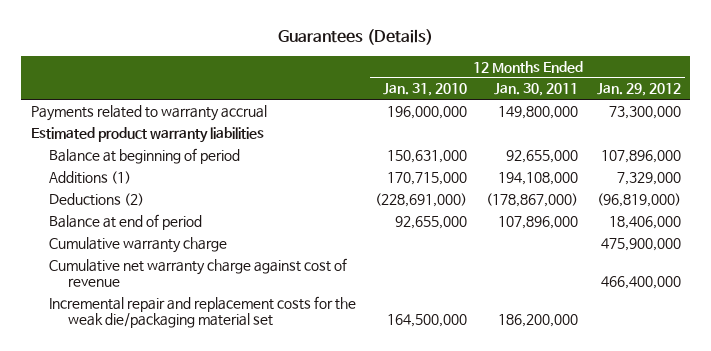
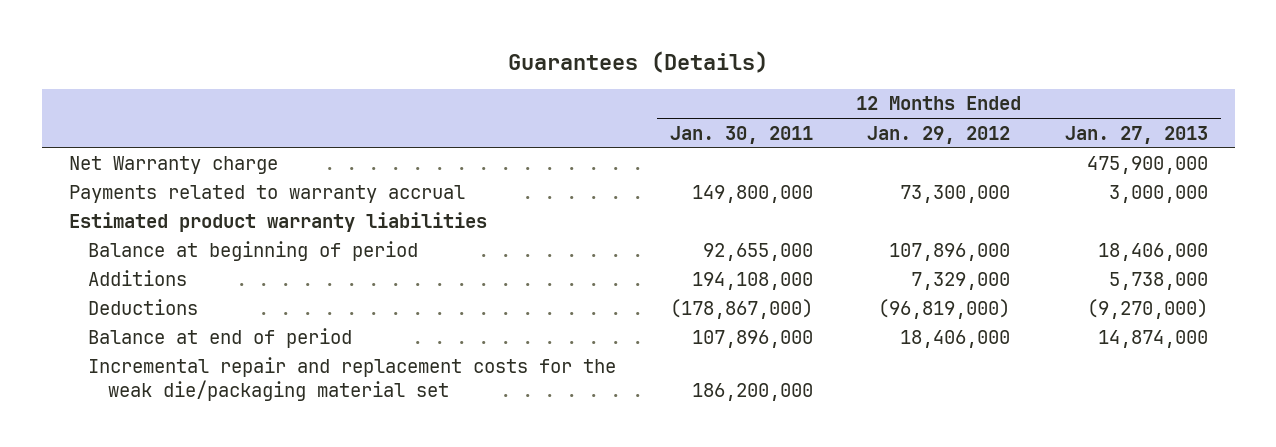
- | 12 Months Ended Jan. 31, 2010 | 12 Months Ended Jan. 30, 2011 | 12 Months Ended Jan. 29, 2012
+ | 12 Months Ended Jan. 30, 2011 | 12 Months Ended Jan. 29, 2012 | 12 Months Ended Jan. 27, 2013
+ Net Warranty charge | | | 475,900,000
- Additions (1) | 170,715,000 | 194,108,000 | 7,329,000
- Deductions (2) | (228,691,000) | (178,867,000) | (96,819,000)
+ Additions | 194,108,000 | 7,329,000 | 5,738,000
+ Deductions | (178,867,000) | (96,819,000) | (9,270,000)
- Cumulative warranty charge | | | 475,900,000
- Cumulative net warranty charge against cost of revenue | | | 466,400,000

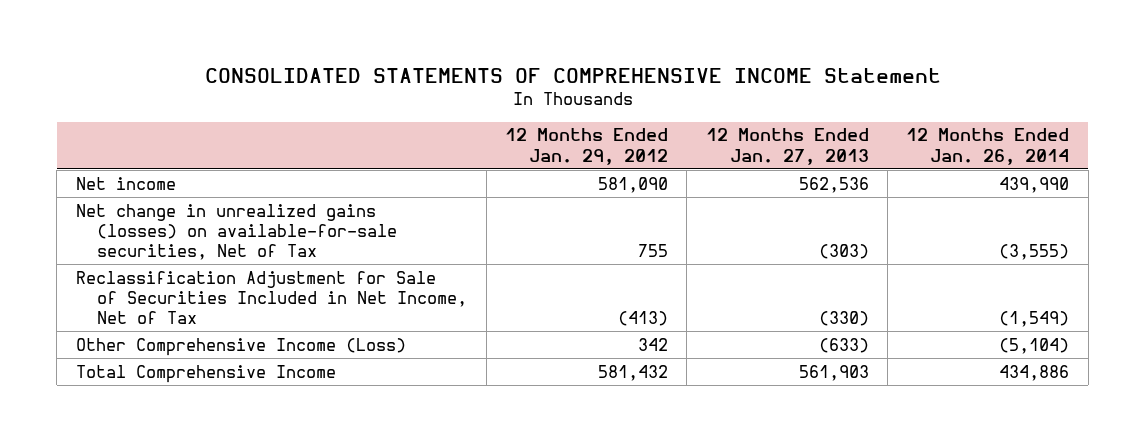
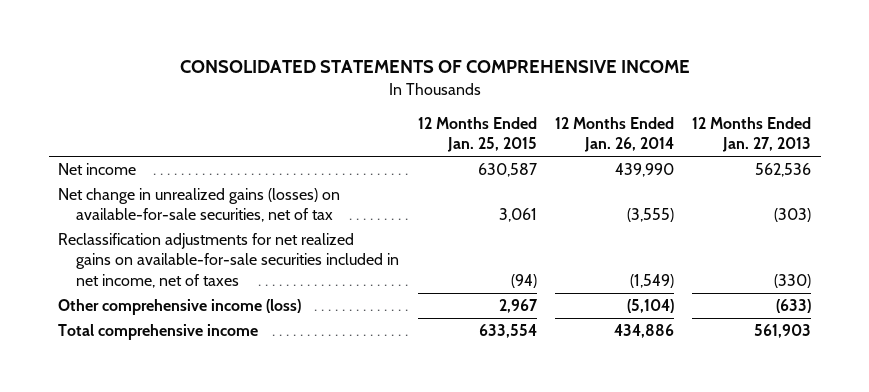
- CONSOLIDATED STATEMENTS OF COMPREHENSIVE INCOME Statement
+ CONSOLIDATED STATEMENTS OF COMPREHENSIVE INCOME
- | 12 Months Ended Jan. 29, 2012 | 12 Months Ended Jan. 27, 2013 | 12 Months Ended Jan. 26, 2014
+ | 12 Months Ended Jan. 25, 2015 | 12 Months Ended Jan. 26, 2014 | 12 Months Ended Jan. 27, 2013
- Net change in unrealized gains (losses) on available-for-sale securities, Net of Tax | 755 | (303) | (3,555)
- Reclassification Adjustment for Sale of Securities Included in Net Income, Net of Tax | (413) | (330) | (1,549)
- Other Comprehensive Income (Loss) | 342 | (633) | (5,104)
- Total Comprehensive Income | 581,432 | 561,903 | 434,886
+ Net change in unrealized gains (losses) on available-for-sale securities, net of tax | 3,061 | (3,555) | (303)
+ Reclassification adjustments for net realized gains on available-for-sale securities included in net income, net of taxes | (94) | (1,549) | (330)
+ Other comprehensive income (loss) | 2,967 | (5,104) | (633)
+ Total comprehensive income | 633,554 | 434,886 | 561,903

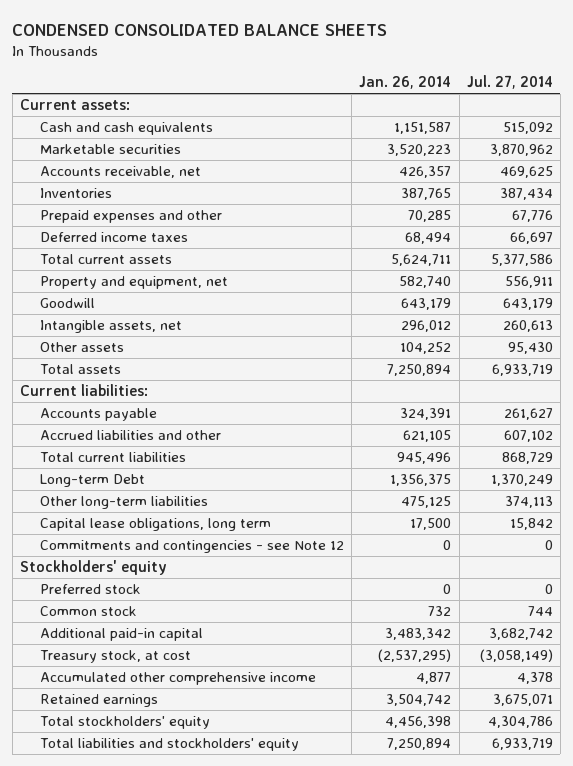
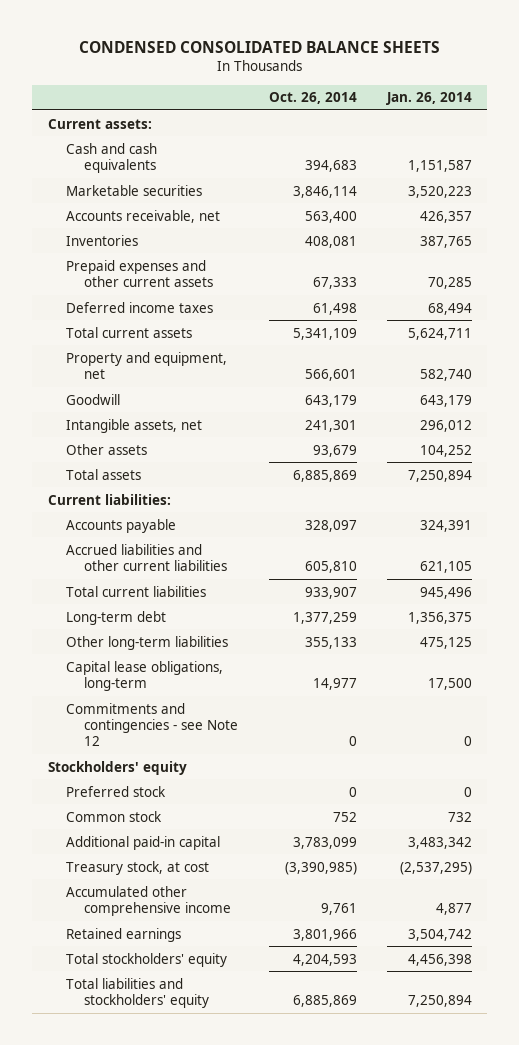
- | Jan. 26, 2014 | Jul. 27, 2014
+ | Oct. 26, 2014 | Jan. 26, 2014
- Prepaid expenses and other | 70,285 | 67,776
+ Prepaid expenses and other current assets | 67,333 | 70,285
- Accrued liabilities and other | 621,105 | 607,102
+ Accrued liabilities and other current liabilities | 605,810 | 621,105
- Long-term Debt | 1,356,375 | 1,370,249
+ Long-term debt | 1,377,259 | 1,356,375
- Capital lease obligations, long term | 17,500 | 15,842
+ Capital lease obligations, long-term | 14,977 | 17,500

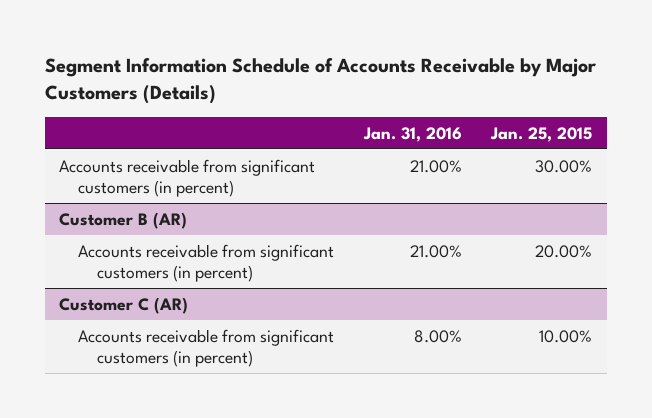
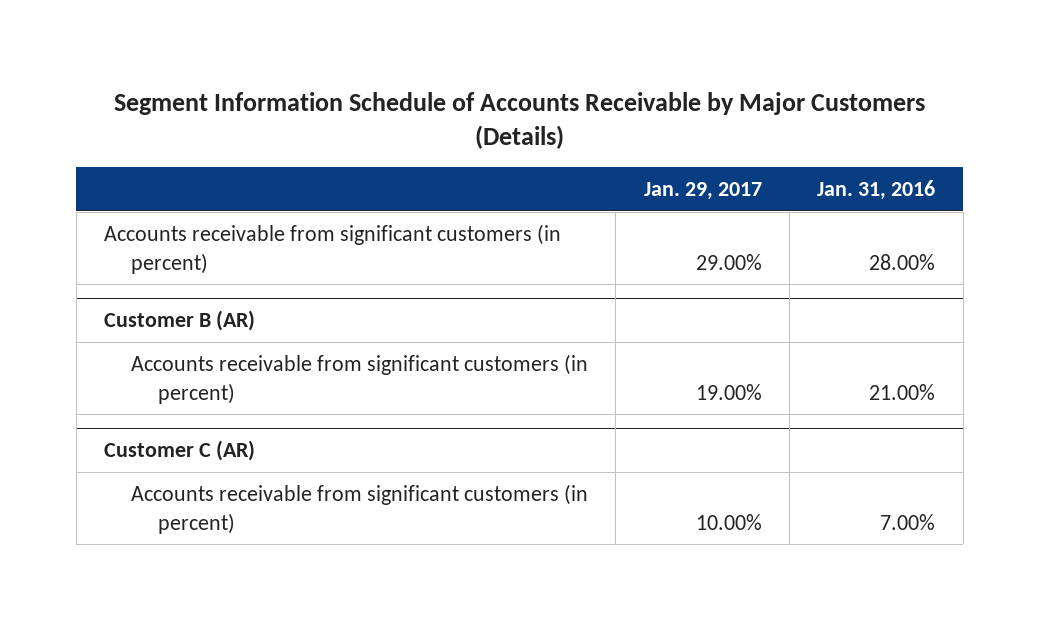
- | Jan. 31, 2016 | Jan. 25, 2015
+ | Jan. 29, 2017 | Jan. 31, 2016
- Accounts receivable from significant customers (in percent) | 21.00% | 30.00%
+ Accounts receivable from significant customers (in percent) | 29.00% | 28.00%
@ Customer C (AR)
- Accounts receivable from significant customers (in percent) | 8.00% | 10.00%
+ Accounts receivable from significant customers (in percent) | 10.00% | 7.00%

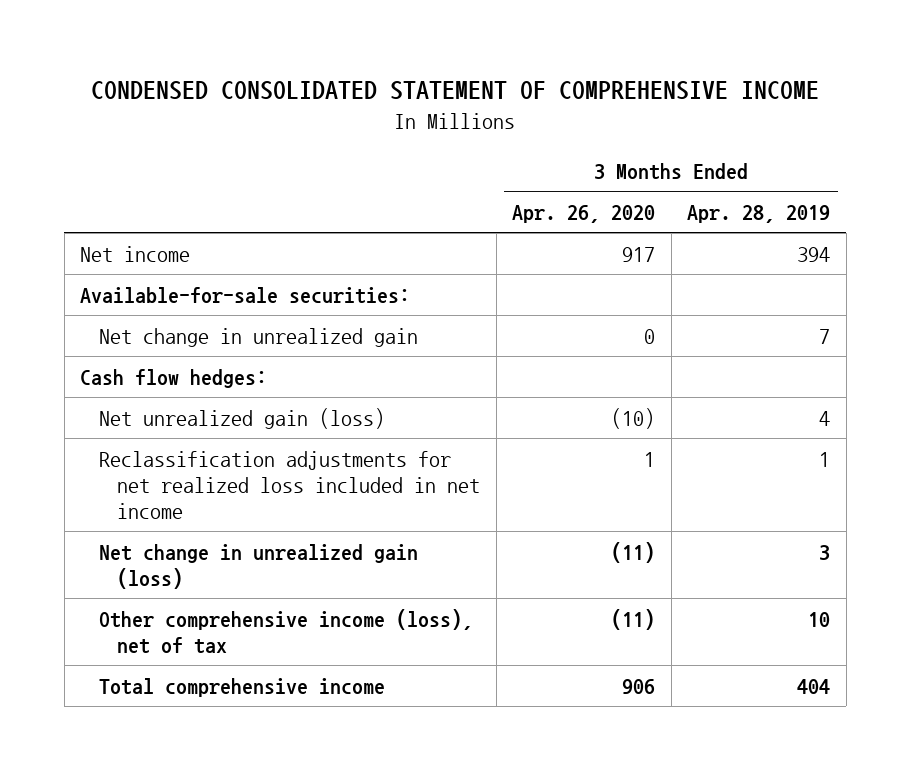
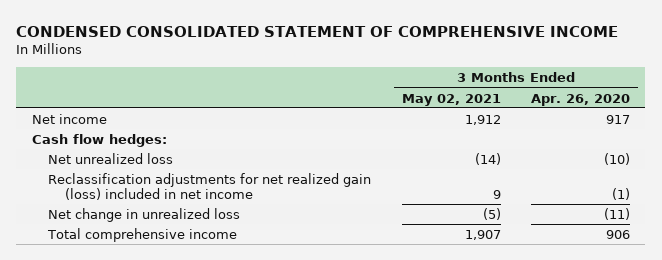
- | 3 Months Ended Apr. 26, 2020 | 3 Months Ended Apr. 28, 2019
+ | 3 Months Ended May 02, 2021 | 3 Months Ended Apr. 26, 2020
- Available-for-sale securities:
- Net change in unrealized gain | 0 | 7
- Net unrealized gain (loss) | (10) | 4
- Reclassification adjustments for net realized loss included in net income | 1 | 1
- Net change in unrealized gain (loss) | (11) | 3
- Other comprehensive income (loss), net of tax | (11) | 10
+ Net unrealized loss | (14) | (10)
+ Reclassification adjustments for net realized gain (loss) included in net income | 9 | (1)
+ Net change in unrealized loss | (5) | (11)

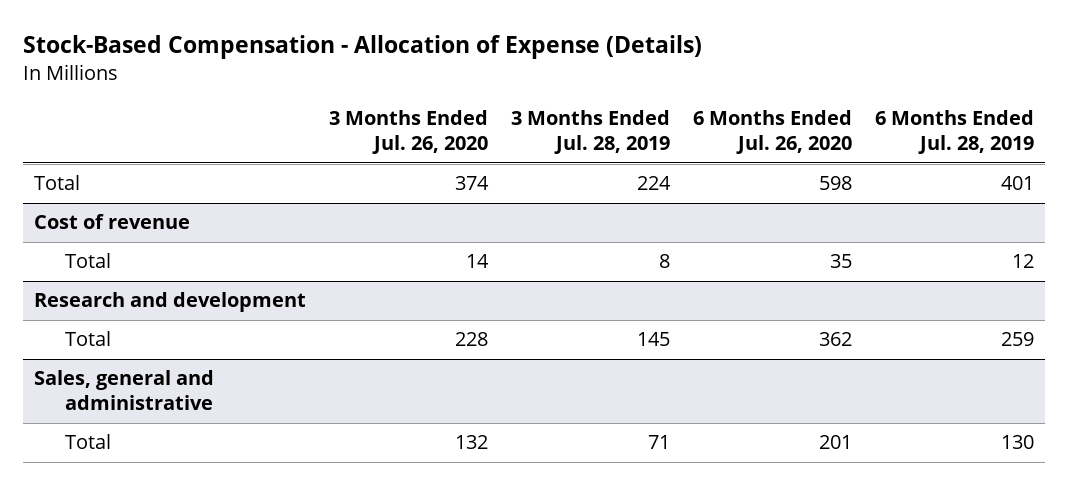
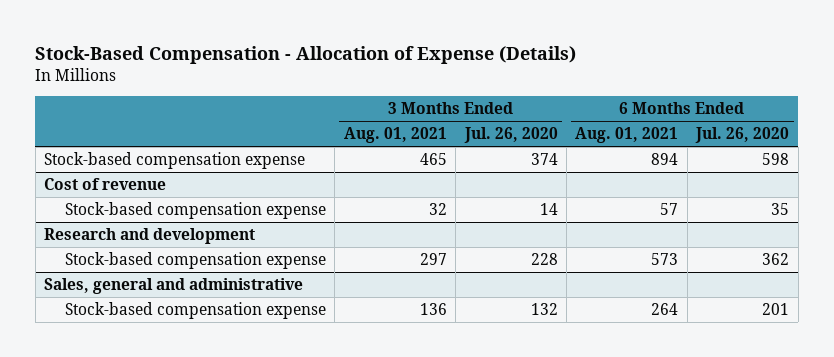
- | 3 Months Ended Jul. 26, 2020 | 3 Months Ended Jul. 28, 2019 | 6 Months Ended Jul. 26, 2020 | 6 Months Ended Jul. 28, 2019
+ | 3 Months Ended Aug. 01, 2021 | 3 Months Ended Jul. 26, 2020 | 6 Months Ended Aug. 01, 2021 | 6 Months Ended Jul. 26, 2020
- Total | 374 | 224 | 598 | 401
+ Stock-based compensation expense | 465 | 374 | 894 | 598
@ Cost of revenue
- Total | 14 | 8 | 35 | 12
+ Stock-based compensation expense | 32 | 14 | 57 | 35
@ Research and development
- Total | 228 | 145 | 362 | 259
+ Stock-based compensation expense | 297 | 228 | 573 | 362
@ Sales, general and administrative
- Total | 132 | 71 | 201 | 130
+ Stock-based compensation expense | 136 | 132 | 264 | 201

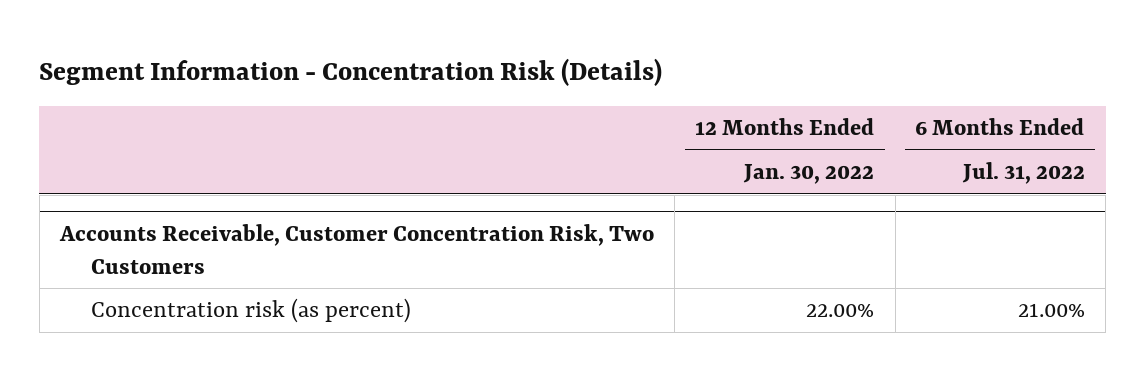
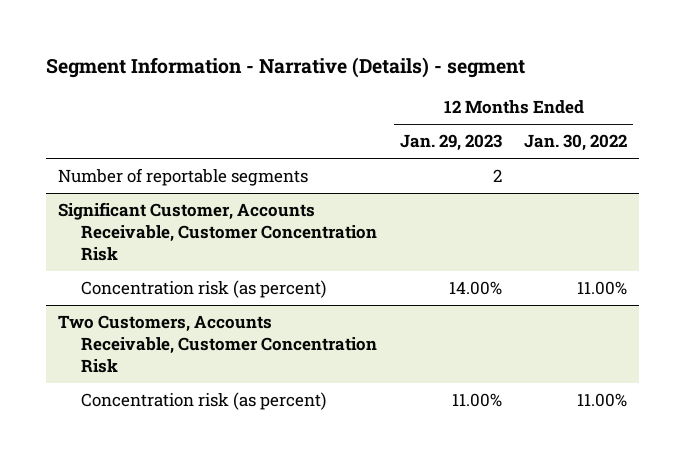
- Segment Information - Concentration Risk (Details)
+ Segment Information - Narrative (Details) - segment
- | 12 Months Ended Jan. 30, 2022 | 6 Months Ended Jul. 31, 2022
+ | 12 Months Ended Jan. 29, 2023 | 12 Months Ended Jan. 30, 2022
- Accounts Receivable, Customer Concentration Risk, Two Customers
- Concentration risk (as percent) | 22.00% | 21.00%
+ Number of reportable segments | 2 |
+ Significant Customer, Accounts Receivable, Customer Concentration Risk
+ Concentration risk (as percent) | 14.00% | 11.00%
+ Two Customers, Accounts Receivable, Customer Concentration Risk
+ Concentration risk (as percent) | 11.00% | 11.00%

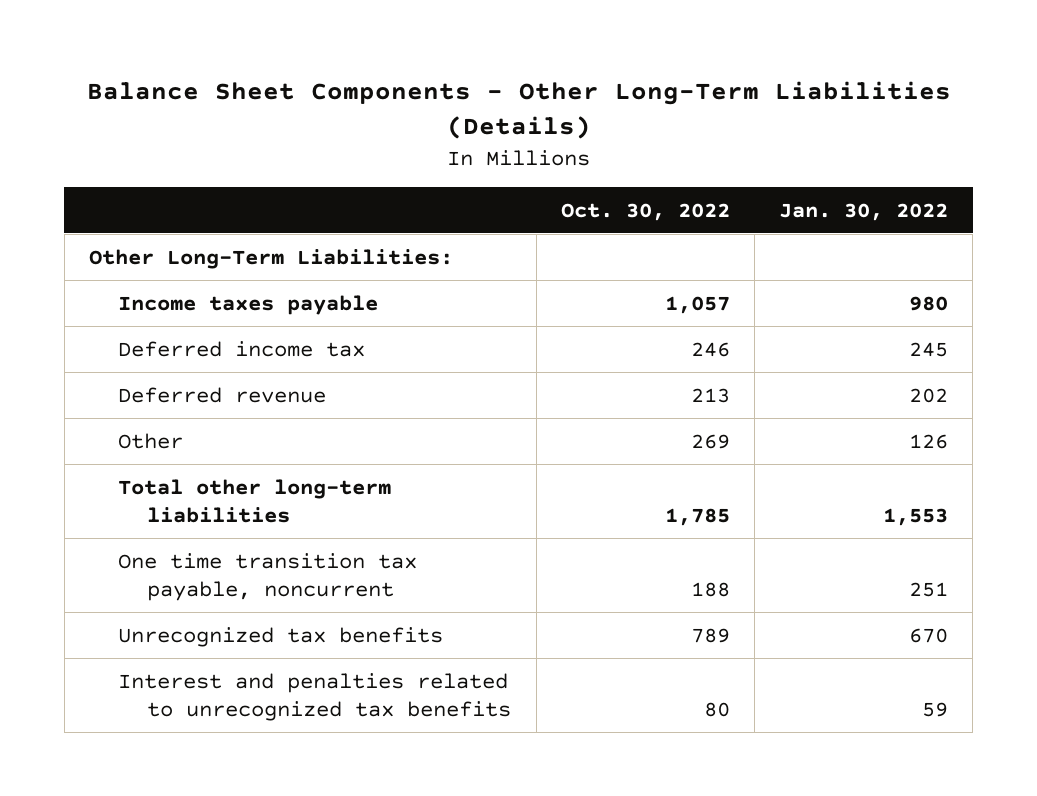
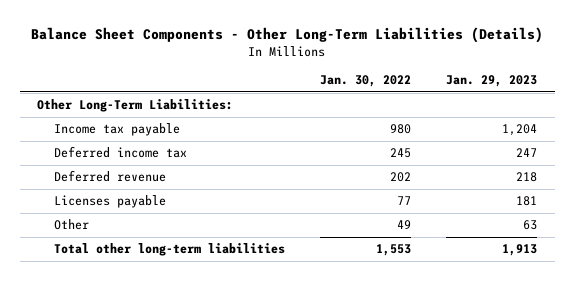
- | Oct. 30, 2022 | Jan. 30, 2022
+ | Jan. 30, 2022 | Jan. 29, 2023
- Income taxes payable | 1,057 | 980
+ Income tax payable | 980 | 1,204
- Other | 269 | 126
+ Licenses payable | 77 | 181
+ Other | 49 | 63
- One time transition tax payable, noncurrent | 188 | 251
- Unrecognized tax benefits | 789 | 670
- Interest and penalties related to unrecognized tax benefits | 80 | 59

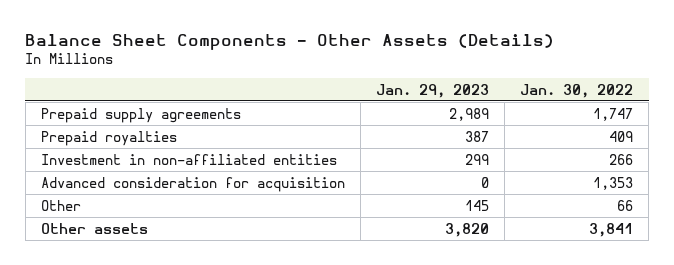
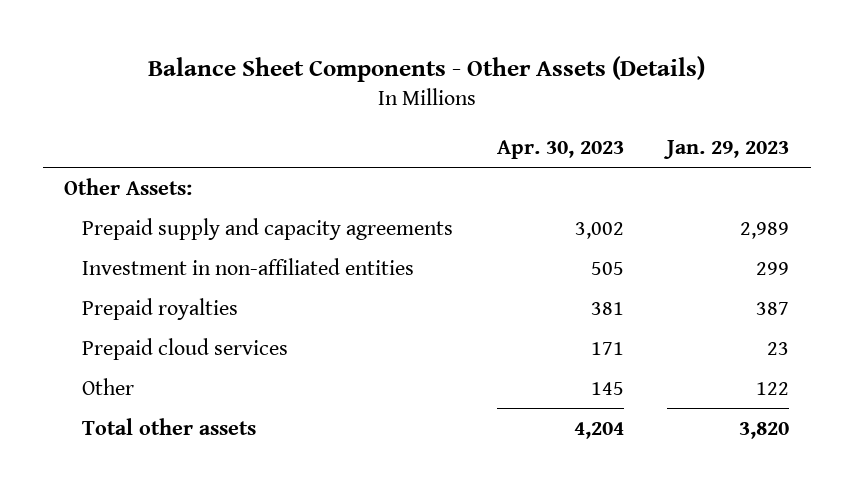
- | Jan. 29, 2023 | Jan. 30, 2022
+ | Apr. 30, 2023 | Jan. 29, 2023
- Prepaid supply agreements | 2,989 | 1,747
+ Other Assets:
+ Prepaid supply and capacity agreements | 3,002 | 2,989
- Advanced consideration for acquisition | 0 | 1,353
- Other | 145 | 66
- Other assets | 3,820 | 3,841
moved down: Prepaid royalties | 381 | 387
+ Prepaid cloud services | 171 | 23
+ Other | 145 | 122
+ Total other assets | 4,204 | 3,820

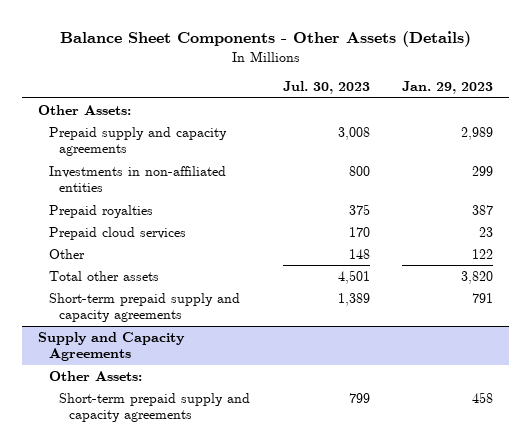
- | Apr. 30, 2023 | Jan. 29, 2023
+ | Jul. 30, 2023 | Jan. 29, 2023
- Investment in non-affiliated entities | 505 | 299
+ Investments in non-affiliated entities | 800 | 299
+ Short-term prepaid supply and capacity agreements | 1,389 | 791
+ Supply and Capacity Agreements
+ Other Assets:
+ Short-term prepaid supply and capacity agreements | 799 | 458

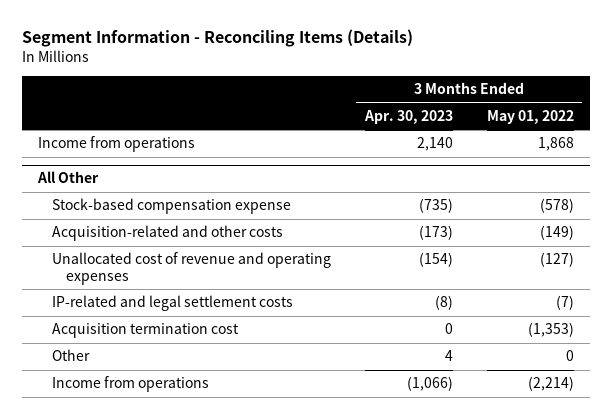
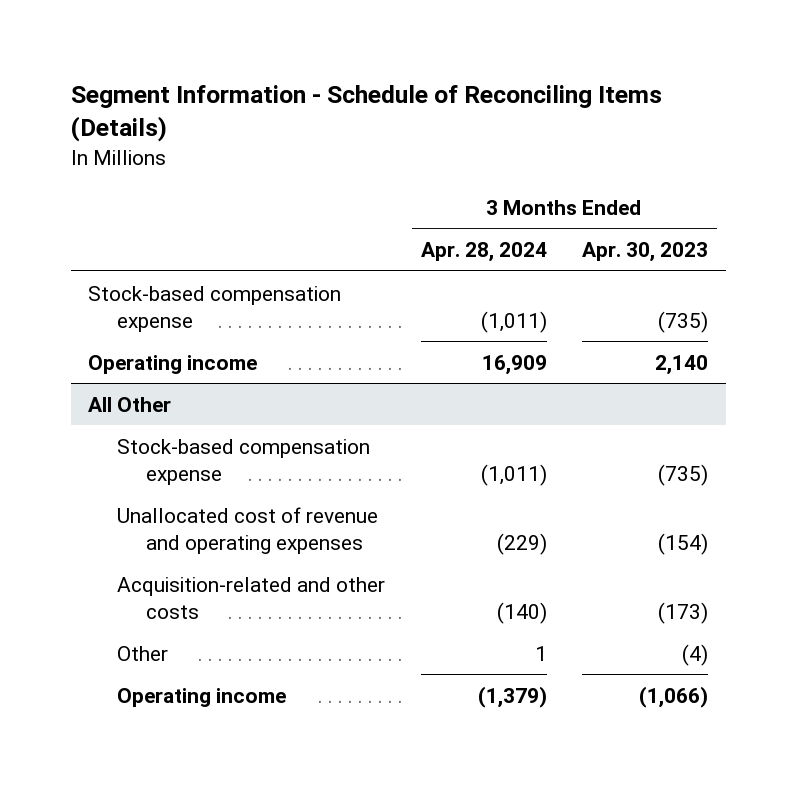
- Segment Information - Reconciling Items (Details)
+ Segment Information - Schedule of Reconciling Items (Details)
- | 3 Months Ended Apr. 30, 2023 | 3 Months Ended May 01, 2022
+ | 3 Months Ended Apr. 28, 2024 | 3 Months Ended Apr. 30, 2023
- Income from operations | 2,140 | 1,868
+ Stock-based compensation expense | (1,011) | (735)
+ Operating income | 16,909 | 2,140
@ All Other
- IP-related and legal settlement costs | (8) | (7)
- Acquisition termination cost | 0 | (1,353)
- Other | 4 | 0
- Income from operations | (1,066) | (2,214)
moved down: Acquisition-related and other costs | (140) | (173)
+ Other | 1 | (4)
+ Operating income | (1,379) | (1,066)

